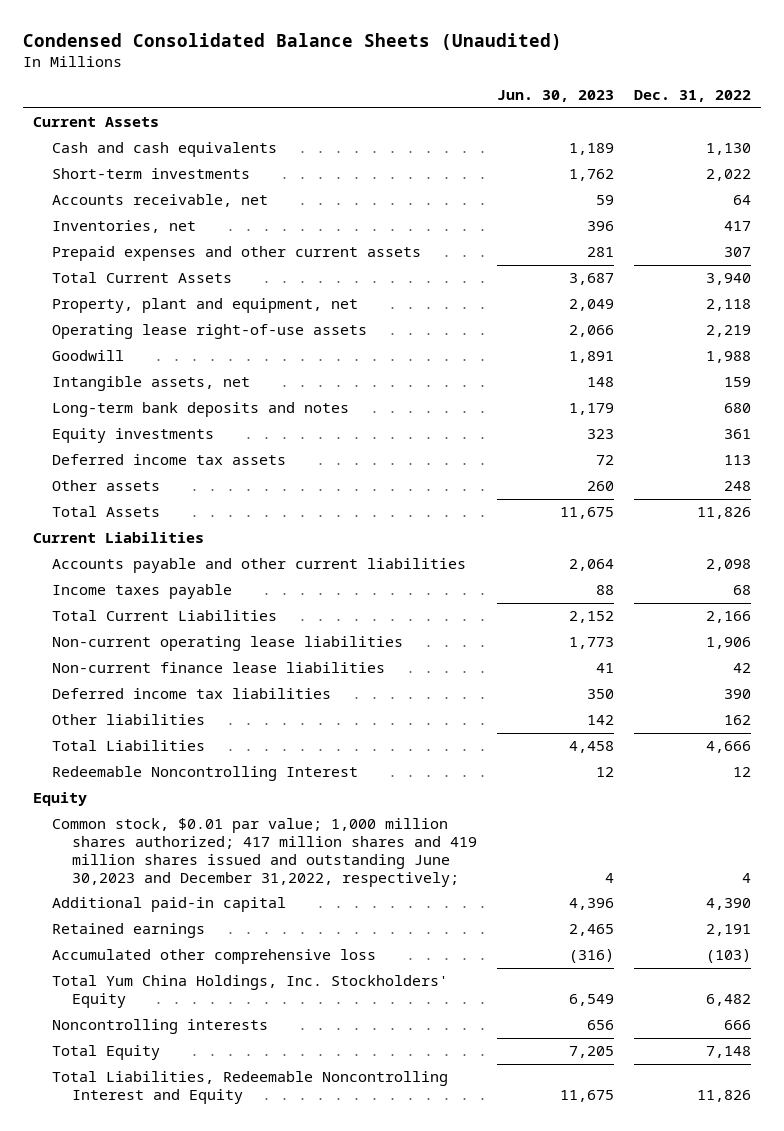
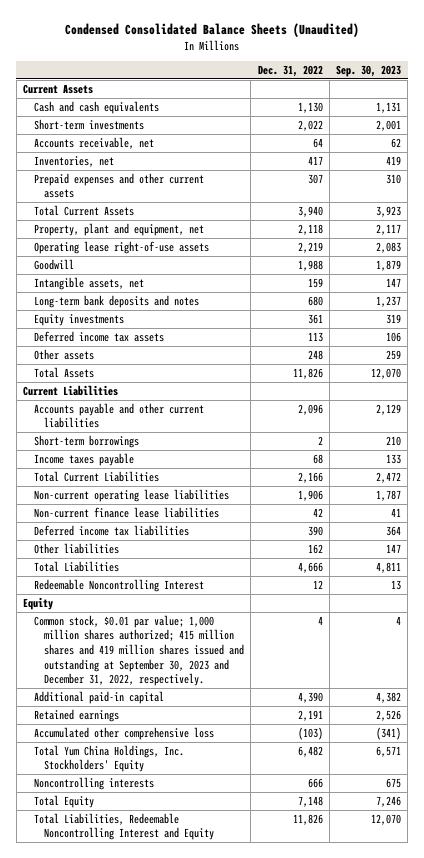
- | Jun. 30, 2023 | Dec. 31, 2022
+ | Dec. 31, 2022 | Sep. 30, 2023
- Accounts payable and other current liabilities | 2,064 | 2,098
+ Accounts payable and other current liabilities | 2,096 | 2,129
+ Short-term borrowings | 2 | 210
- Common stock, $0.01 par value; 1,000 million shares authorized; 417 million shares and 419 million shares issued and outstanding June 30,2023 and December 31,2022, respectively; | 4 | 4
+ Common stock, $0.01 par value; 1,000 million shares authorized; 415 million shares and 419 million shares issued and outstanding at September 30, 2023 and December 31, 2022, respectively. | 4 | 4

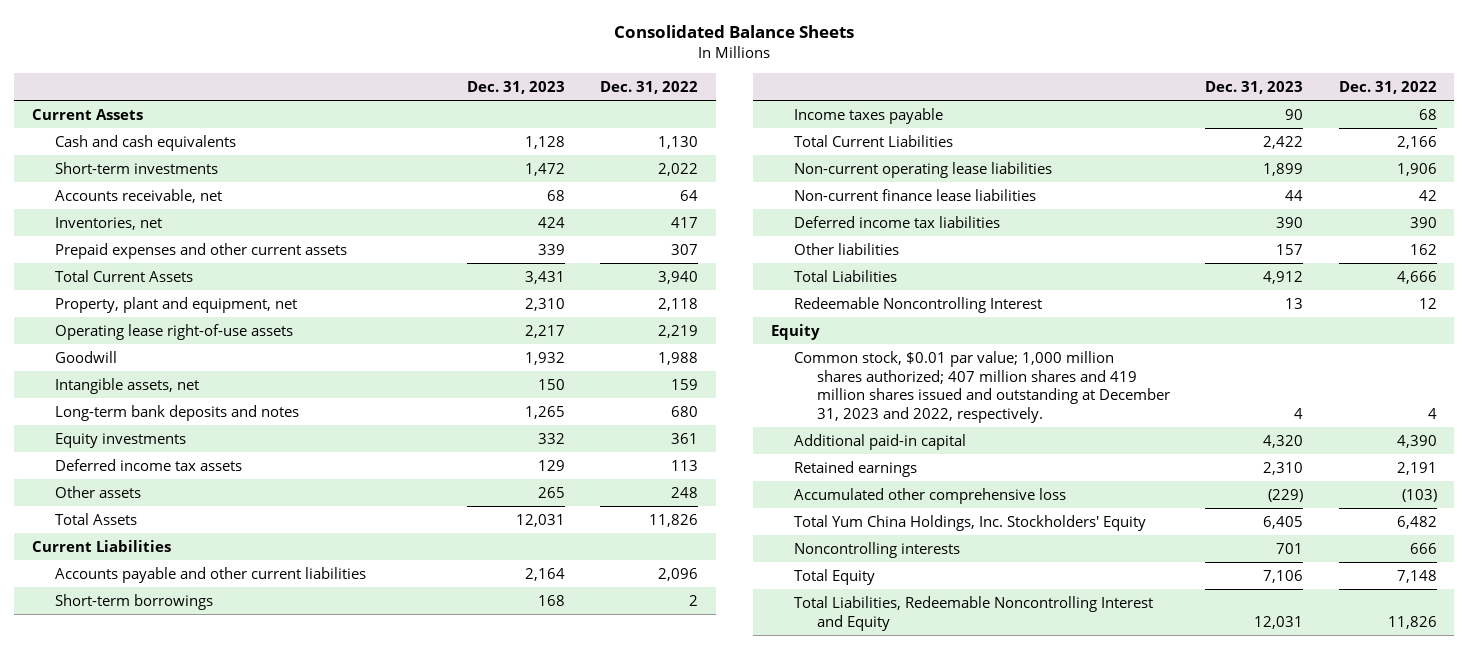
- Condensed Consolidated Balance Sheets (Unaudited)
+ Consolidated Balance Sheets
- | Dec. 31, 2022 | Sep. 30, 2023
+ | Dec. 31, 2023 | Dec. 31, 2022
- Common stock, $0.01 par value; 1,000 million shares authorized; 415 million shares and 419 million shares issued and outstanding at September 30, 2023 and December 31, 2022, respectively. | 4 | 4
+ Common stock, $0.01 par value; 1,000 million shares authorized; 407 million shares and 419 million shares issued and outstanding at December 31, 2023 and 2022, respectively. | 4 | 4

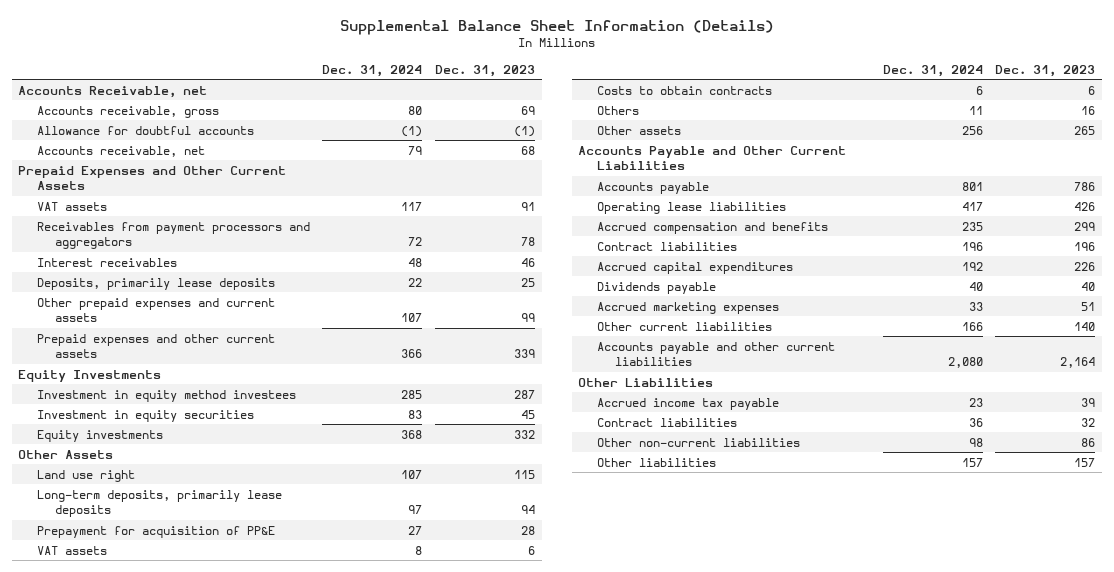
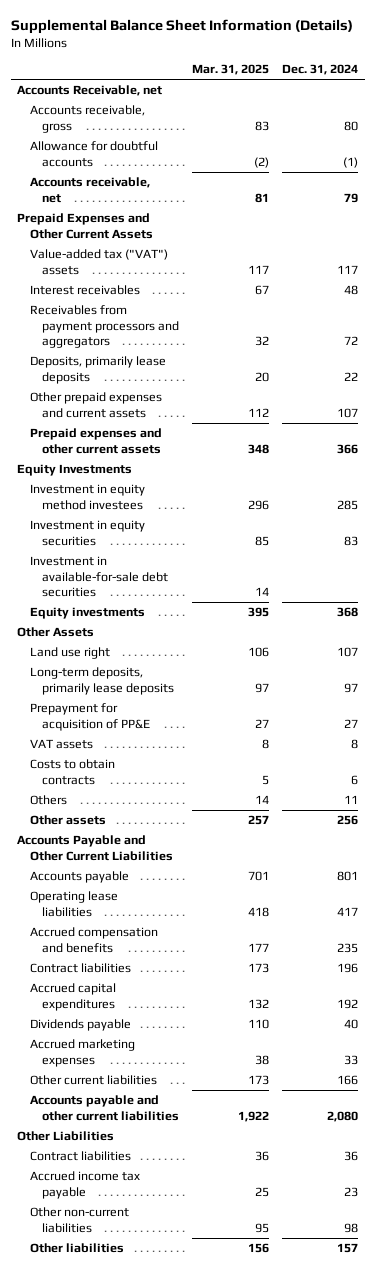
- | Dec. 31, 2024 | Dec. 31, 2023
+ | Mar. 31, 2025 | Dec. 31, 2024
- VAT assets | 117 | 91
+ Value-added tax ("VAT") assets | 117 | 117
moved down: Receivables from payment processors and aggregators | 32 | 72
+ Investment in available-for-sale debt securities | 14 |
moved down: Accrued income tax payable | 25 | 23

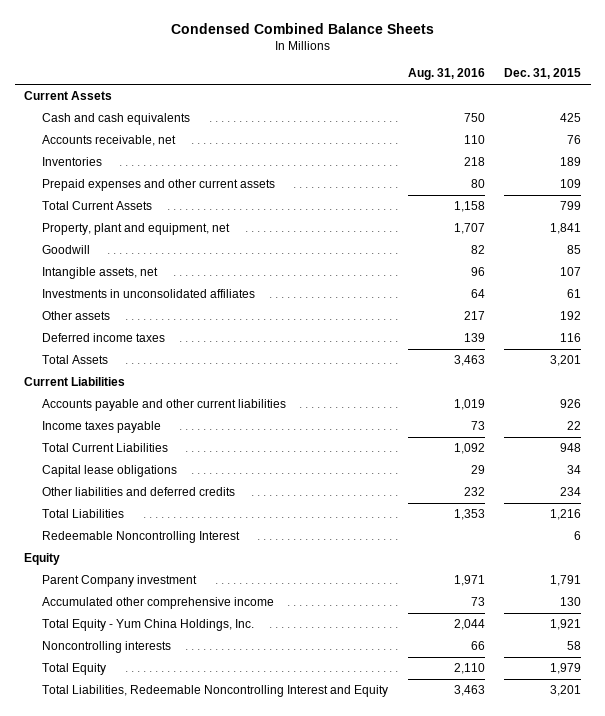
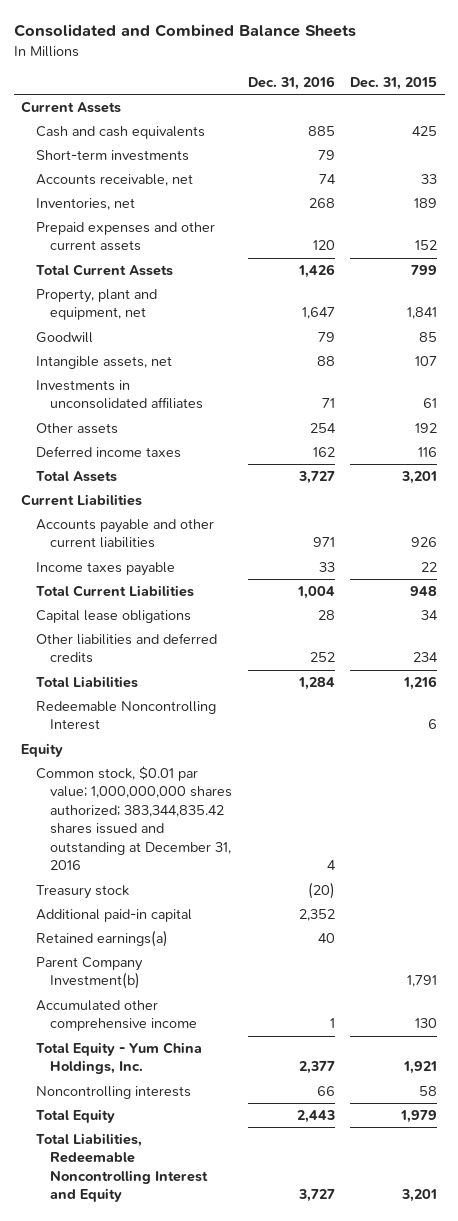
- Condensed Combined Balance Sheets
+ Consolidated and Combined Balance Sheets
- | Aug. 31, 2016 | Dec. 31, 2015
+ | Dec. 31, 2016 | Dec. 31, 2015
- Accounts receivable, net | 110 | 76
- Inventories | 218 | 189
- Prepaid expenses and other current assets | 80 | 109
+ Short-term investments | 79 |
+ Accounts receivable, net | 74 | 33
+ Inventories, net | 268 | 189
+ Prepaid expenses and other current assets | 120 | 152
- Parent Company investment | 1,971 | 1,791
+ Common stock, $0.01 par value; 1,000,000,000 shares authorized; 383,344,835.42 shares issued and outstanding at December 31, 2016 | 4 |
+ Treasury stock | (20) |
+ Additional paid-in capital | 2,352 |
+ Retained earnings(a) | 40 |
+ Parent Company Investment(b) | | 1,791

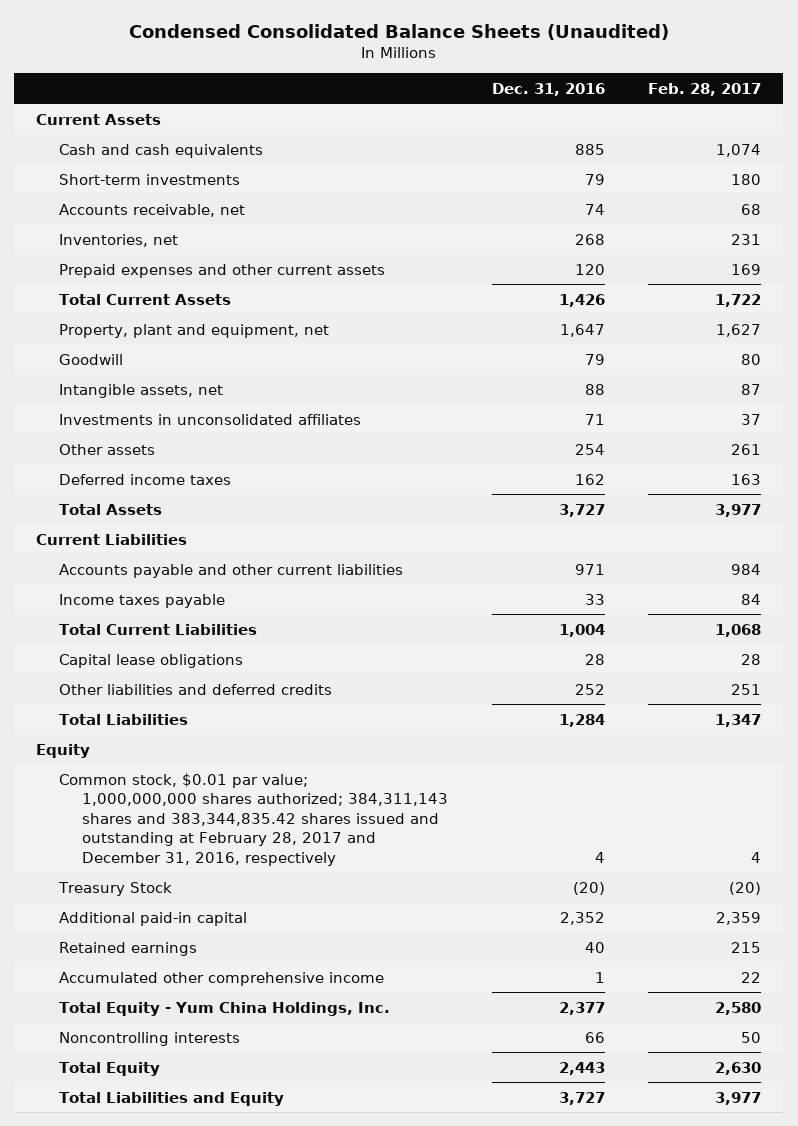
- Consolidated and Combined Balance Sheets
+ Condensed Consolidated Balance Sheets (Unaudited)
- | Dec. 31, 2016 | Dec. 31, 2015
+ | Dec. 31, 2016 | Feb. 28, 2017
- Redeemable Noncontrolling Interest | | 6
- Common stock, $0.01 par value; 1,000,000,000 shares authorized; 383,344,835.42 shares issued and outstanding at December 31, 2016 | 4 |
- Treasury stock | (20) |
+ Common stock, $0.01 par value; 1,000,000,000 shares authorized; 384,311,143 shares and 383,344,835.42 shares issued and outstanding at February 28, 2017 and December 31, 2016, respectively | 4 | 4
+ Treasury Stock | (20) | (20)
- Retained earnings(a) | 40 |
- Parent Company Investment(b) | | 1,791
+ Retained earnings | 40 | 215
- Total Liabilities, Redeemable Noncontrolling Interest and Equity | 3,727 | 3,201
+ Total Liabilities and Equity | 3,727 | 3,977

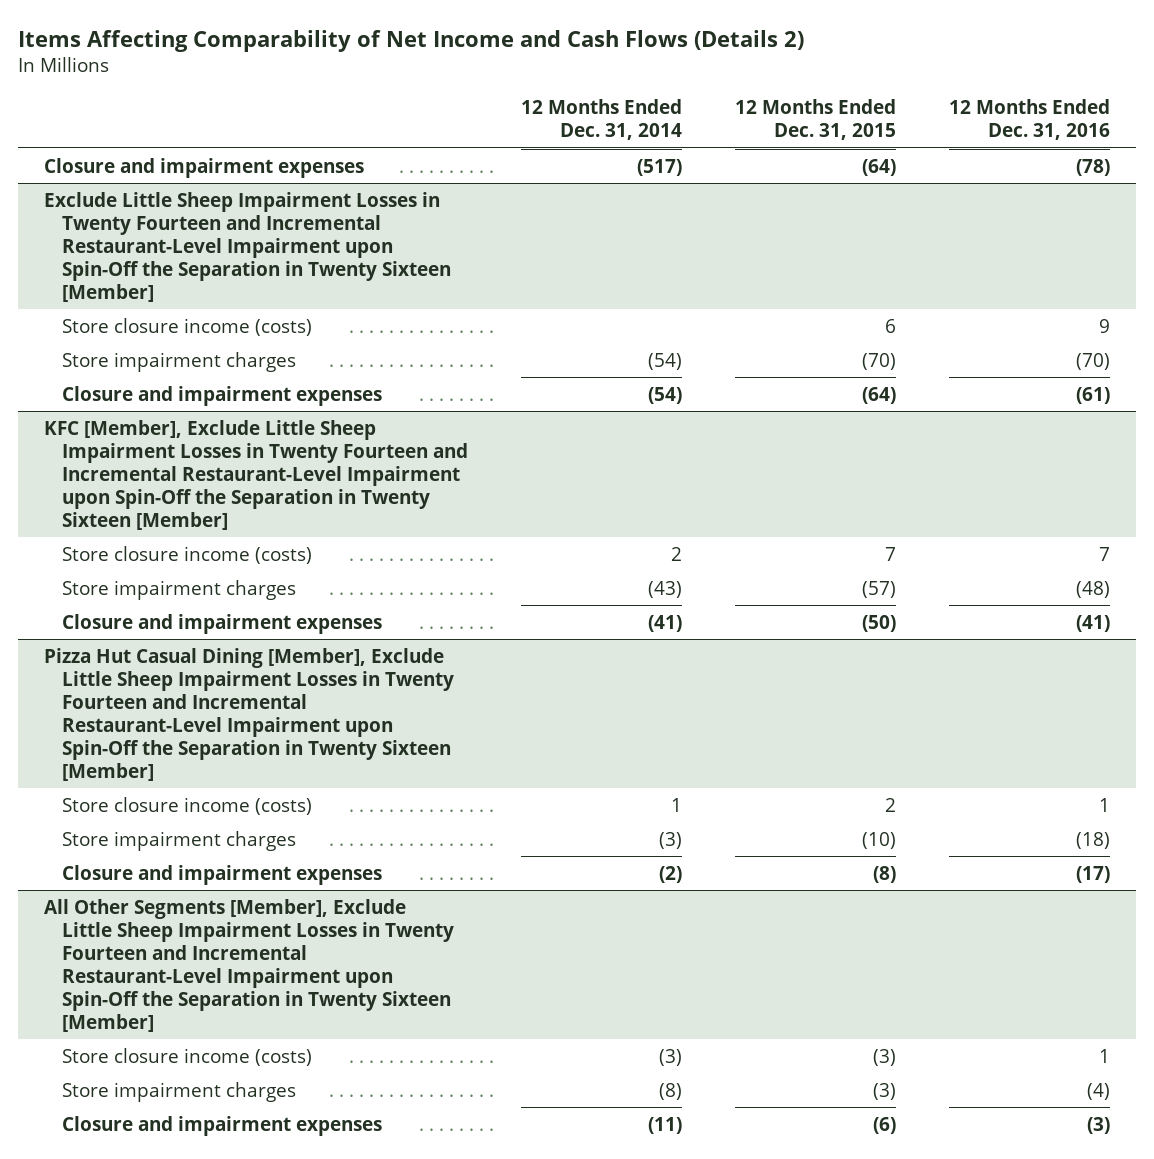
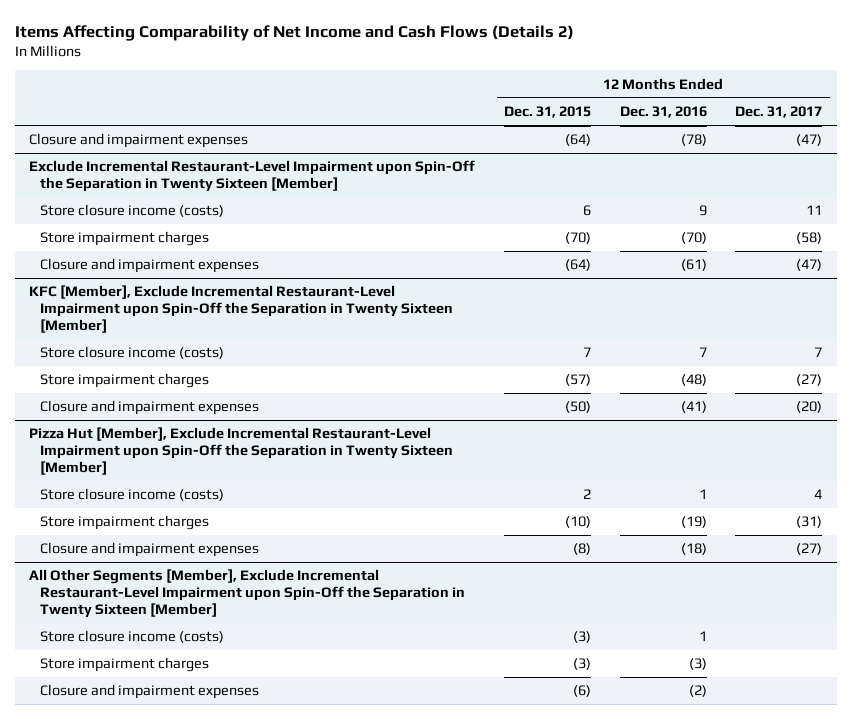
- | 12 Months Ended Dec. 31, 2014 | 12 Months Ended Dec. 31, 2015 | 12 Months Ended Dec. 31, 2016
+ | 12 Months Ended Dec. 31, 2015 | 12 Months Ended Dec. 31, 2016 | 12 Months Ended Dec. 31, 2017
- Exclude Little Sheep Impairment Losses in Twenty Fourteen and Incremental Restaurant-Level Impairment upon Spin-Off the Separation in Twenty Sixteen [Member]
+ Exclude Incremental Restaurant-Level Impairment upon Spin-Off the Separation in Twenty Sixteen [Member]
- KFC [Member], Exclude Little Sheep Impairment Losses in Twenty Fourteen and Incremental Restaurant-Level Impairment upon Spin-Off the Separation in Twenty Sixteen [Member]
+ KFC [Member], Exclude Incremental Restaurant-Level Impairment upon Spin-Off the Separation in Twenty Sixteen [Member]
- Pizza Hut Casual Dining [Member], Exclude Little Sheep Impairment Losses in Twenty Fourteen and Incremental Restaurant-Level Impairment upon Spin-Off the Separation in Twenty Sixteen [Member]
+ Pizza Hut [Member], Exclude Incremental Restaurant-Level Impairment upon Spin-Off the Separation in Twenty Sixteen [Member]
- Store impairment charges | (3) | (10) | (18)
- Closure and impairment expenses | (2) | (8) | (17)
- All Other Segments [Member], Exclude Little Sheep Impairment Losses in Twenty Fourteen and Incremental Restaurant-Level Impairment upon Spin-Off the Separation in Twenty Sixteen [Member]
+ Store impairment charges | (10) | (19) | (31)
+ Closure and impairment expenses | (8) | (18) | (27)
+ All Other Segments [Member], Exclude Incremental Restaurant-Level Impairment upon Spin-Off the Separation in Twenty Sixteen [Member]
- Store impairment charges | (8) | (3) | (4)
- Closure and impairment expenses | (11) | (6) | (3)
+ Store impairment charges | (3) | (3) |
+ Closure and impairment expenses | (6) | (2) |

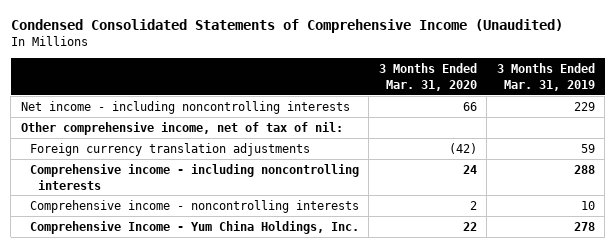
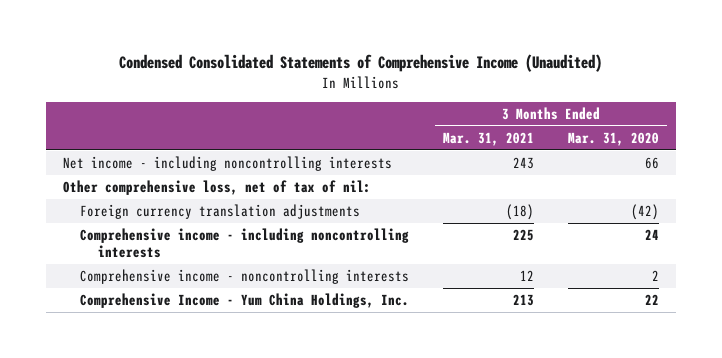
- | 3 Months Ended Mar. 31, 2020 | 3 Months Ended Mar. 31, 2019
+ | 3 Months Ended Mar. 31, 2021 | 3 Months Ended Mar. 31, 2020
- Other comprehensive income, net of tax of nil:
+ Other comprehensive loss, net of tax of nil:

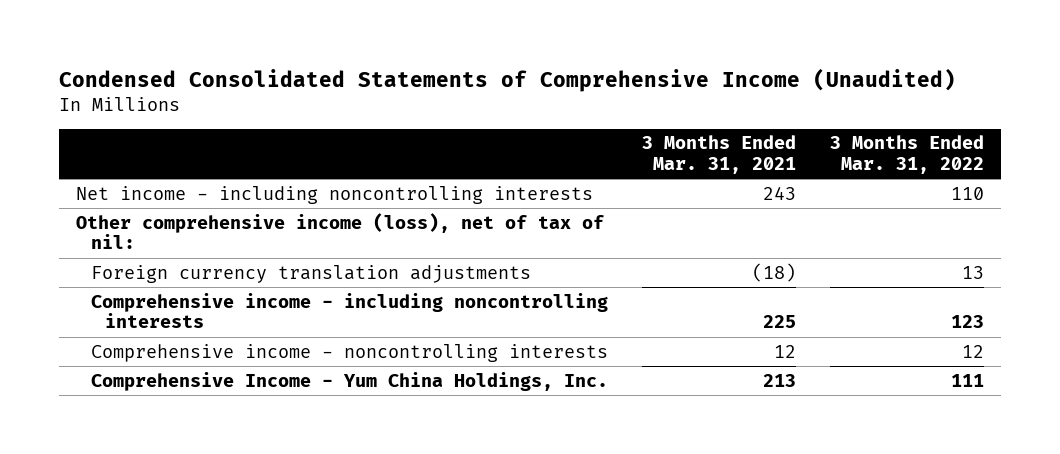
- | 3 Months Ended Mar. 31, 2021 | 3 Months Ended Mar. 31, 2020
+ | 3 Months Ended Mar. 31, 2021 | 3 Months Ended Mar. 31, 2022
- Other comprehensive loss, net of tax of nil:
+ Other comprehensive income (loss), net of tax of nil:

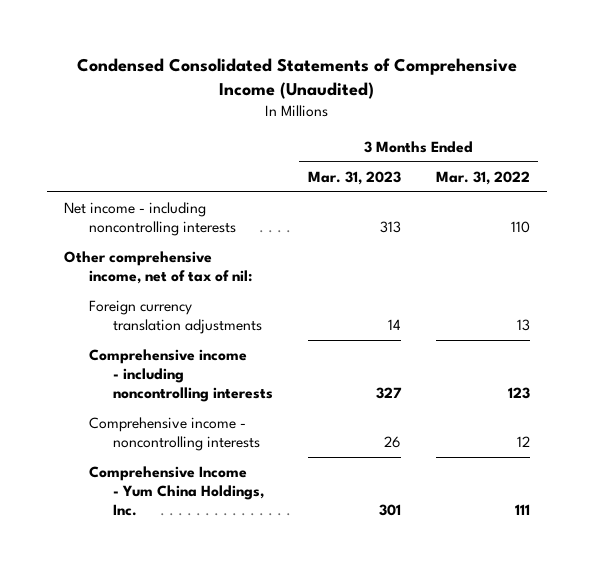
- | 3 Months Ended Mar. 31, 2021 | 3 Months Ended Mar. 31, 2022
+ | 3 Months Ended Mar. 31, 2023 | 3 Months Ended Mar. 31, 2022
- Other comprehensive income (loss), net of tax of nil:
+ Other comprehensive income, net of tax of nil:

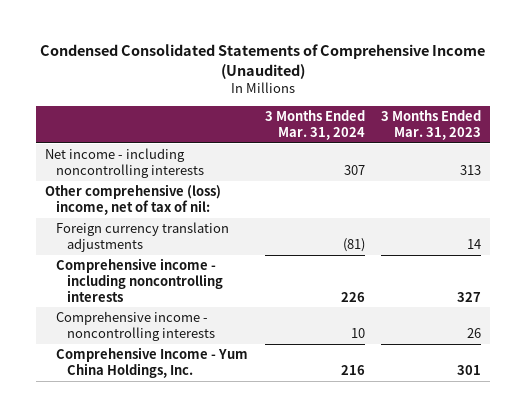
- | 3 Months Ended Mar. 31, 2023 | 3 Months Ended Mar. 31, 2022
+ | 3 Months Ended Mar. 31, 2024 | 3 Months Ended Mar. 31, 2023
- Other comprehensive income, net of tax of nil:
+ Other comprehensive (loss) income, net of tax of nil:

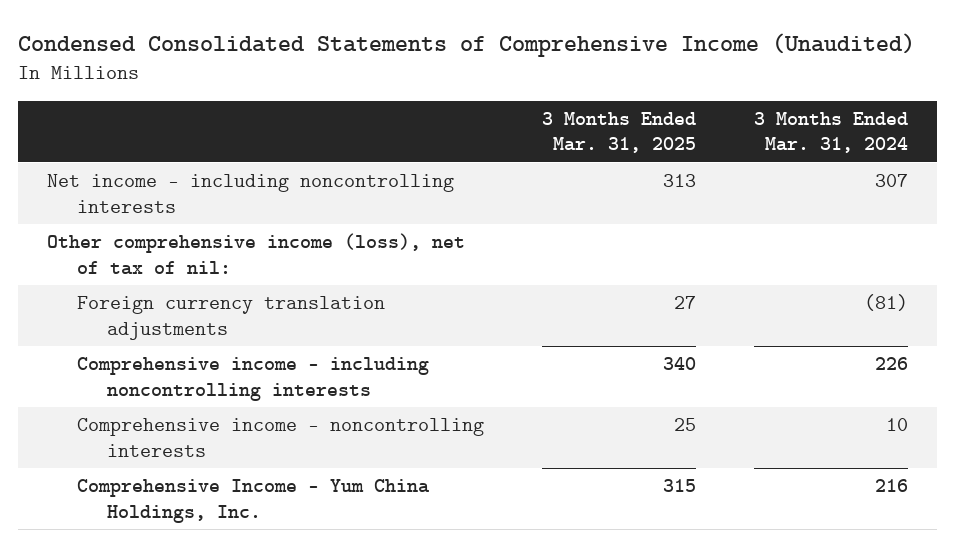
- | 3 Months Ended Mar. 31, 2024 | 3 Months Ended Mar. 31, 2023
+ | 3 Months Ended Mar. 31, 2025 | 3 Months Ended Mar. 31, 2024
- Other comprehensive (loss) income, net of tax of nil:
+ Other comprehensive income (loss), net of tax of nil:

